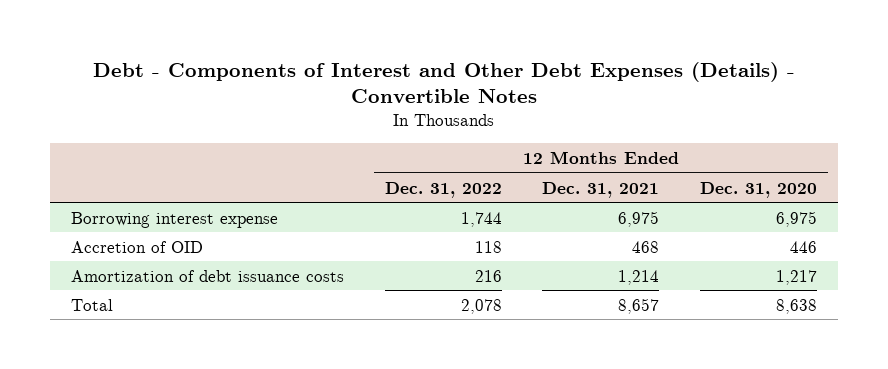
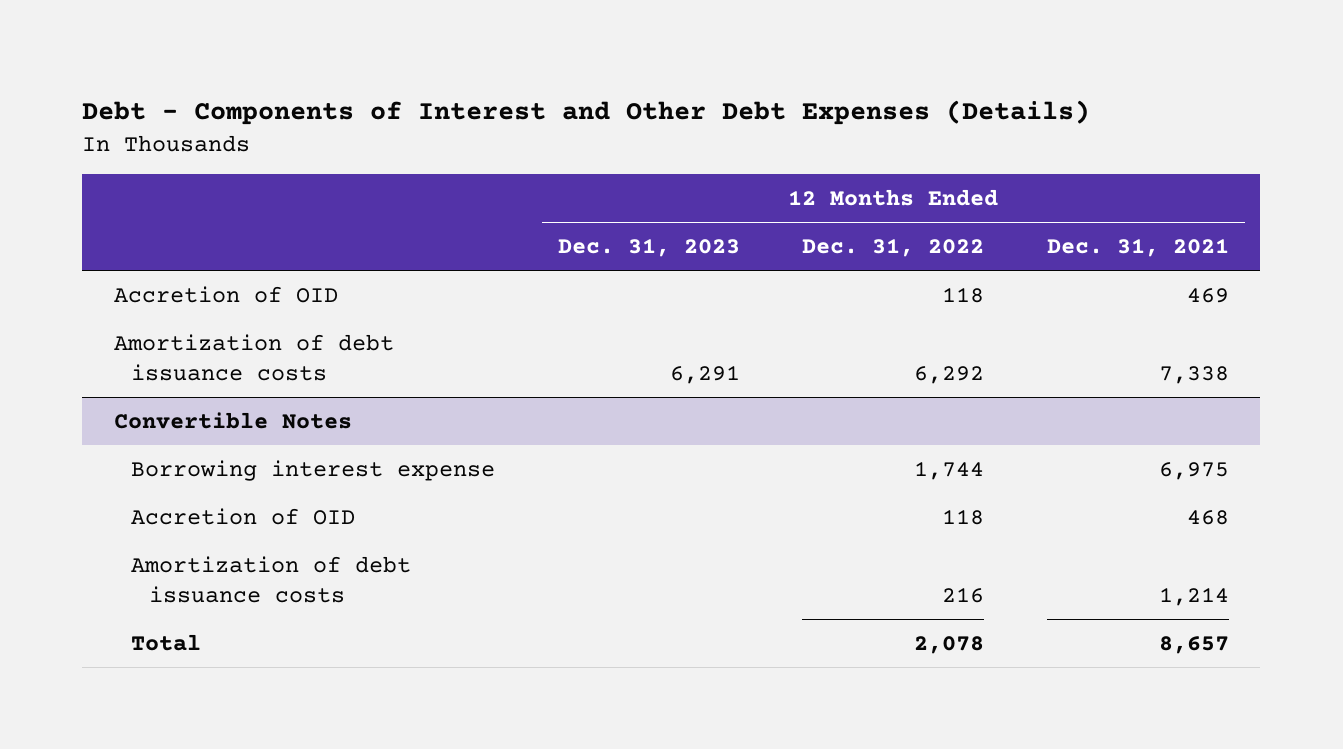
- Debt - Components of Interest and Other Debt Expenses (Details) - Convertible Notes
+ Debt - Components of Interest and Other Debt Expenses (Details)
- | 12 Months Ended Dec. 31, 2022 | 12 Months Ended Dec. 31, 2021 | 12 Months Ended Dec. 31, 2020
+ | 12 Months Ended Dec. 31, 2023 | 12 Months Ended Dec. 31, 2022 | 12 Months Ended Dec. 31, 2021
+ Accretion of OID | | 118 | 469
+ Amortization of debt issuance costs | 6,291 | 6,292 | 7,338
+ Convertible Notes

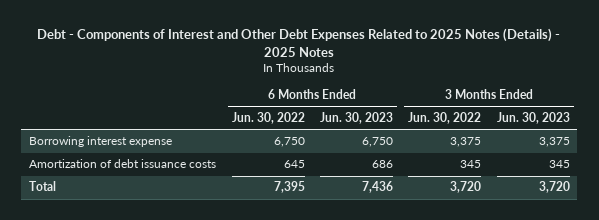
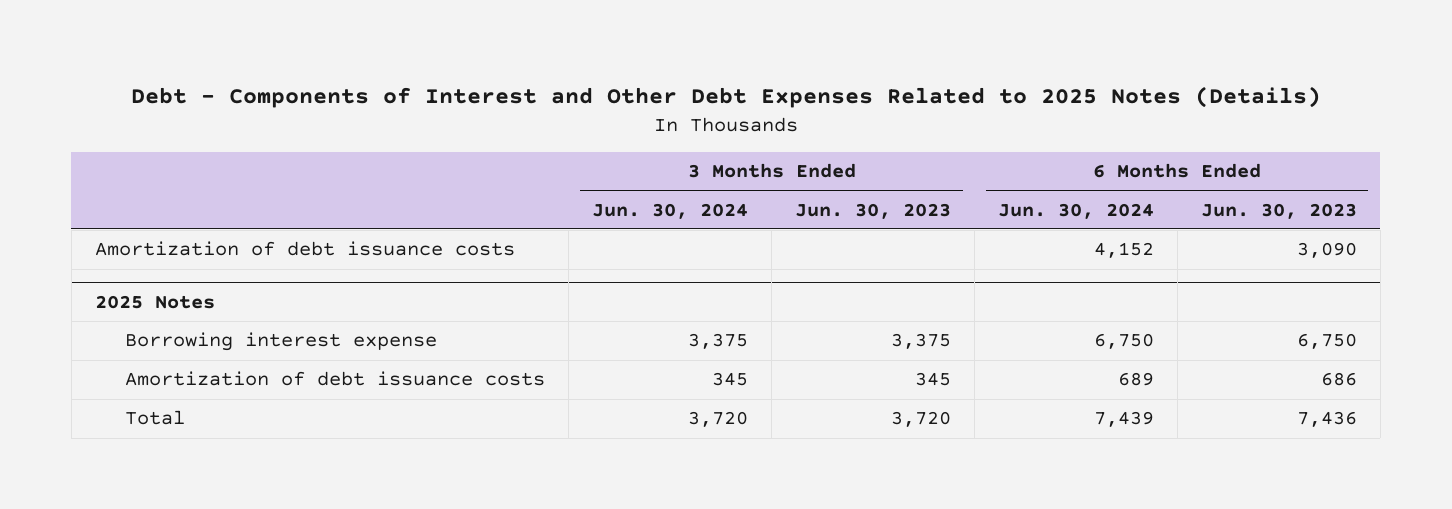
- Debt - Components of Interest and Other Debt Expenses Related to 2025 Notes (Details) - 2025 Notes
+ Debt - Components of Interest and Other Debt Expenses Related to 2025 Notes (Details)
- | 6 Months Ended Jun. 30, 2022 | 6 Months Ended Jun. 30, 2023 | 3 Months Ended Jun. 30, 2022 | 3 Months Ended Jun. 30, 2023
+ | 3 Months Ended Jun. 30, 2024 | 3 Months Ended Jun. 30, 2023 | 6 Months Ended Jun. 30, 2024 | 6 Months Ended Jun. 30, 2023
+ Amortization of debt issuance costs | | | 4,152 | 3,090
+ 2025 Notes

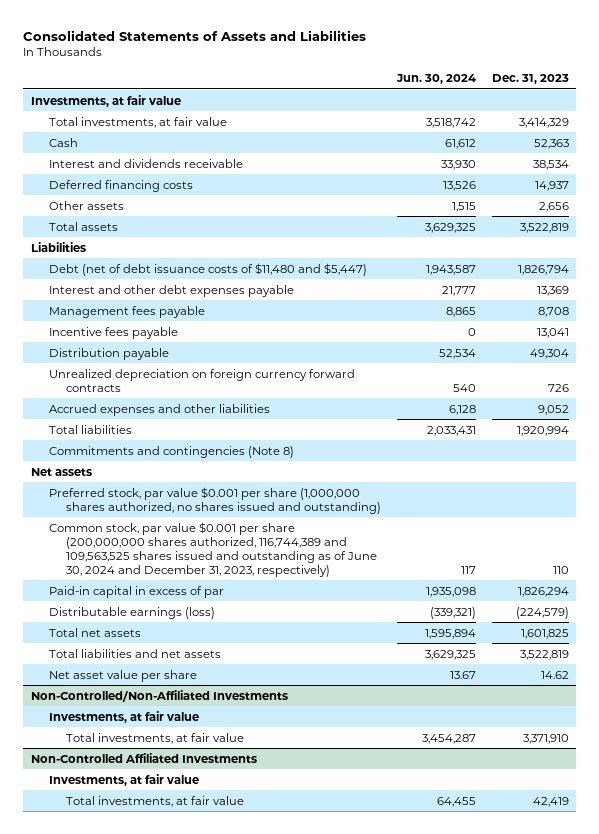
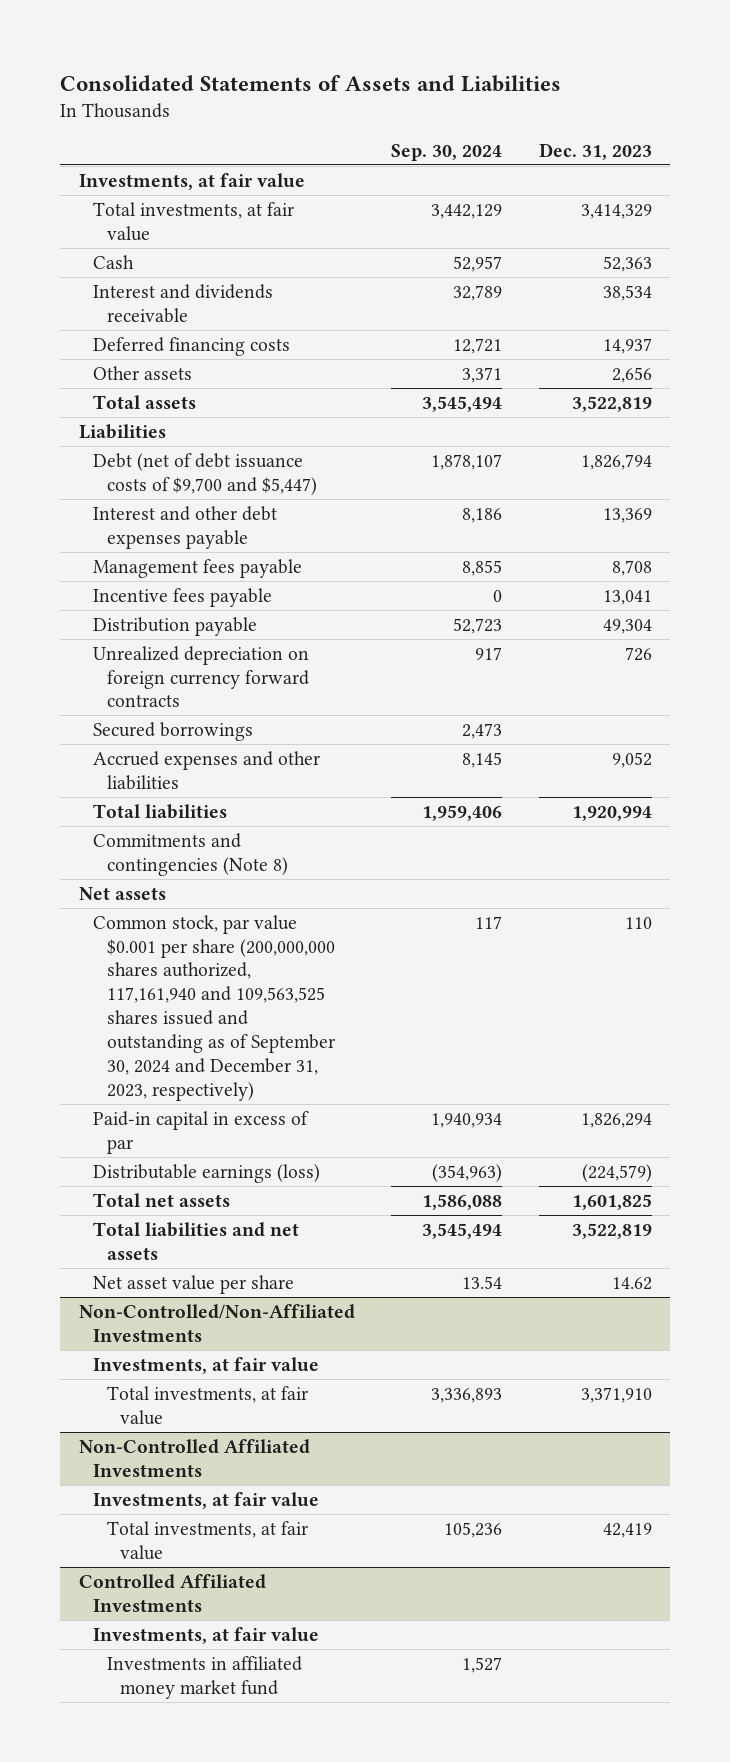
- | Jun. 30, 2024 | Dec. 31, 2023
+ | Sep. 30, 2024 | Dec. 31, 2023
- Debt (net of debt issuance costs of $11,480 and $5,447) | 1,943,587 | 1,826,794
+ Debt (net of debt issuance costs of $9,700 and $5,447) | 1,878,107 | 1,826,794
+ Secured borrowings | 2,473 |
- Preferred stock, par value $0.001 per share (1,000,000 shares authorized, no shares issued and outstanding)
- Common stock, par value $0.001 per share (200,000,000 shares authorized, 116,744,389 and 109,563,525 shares issued and outstanding as of June 30, 2024 and December 31, 2023, respectively) | 117 | 110
+ Common stock, par value $0.001 per share (200,000,000 shares authorized, 117,161,940 and 109,563,525 shares issued and outstanding as of September 30, 2024 and December 31, 2023, respectively) | 117 | 110
+ Controlled Affiliated Investments
+ Investments, at fair value
+ Investments in affiliated money market fund | 1,527 |

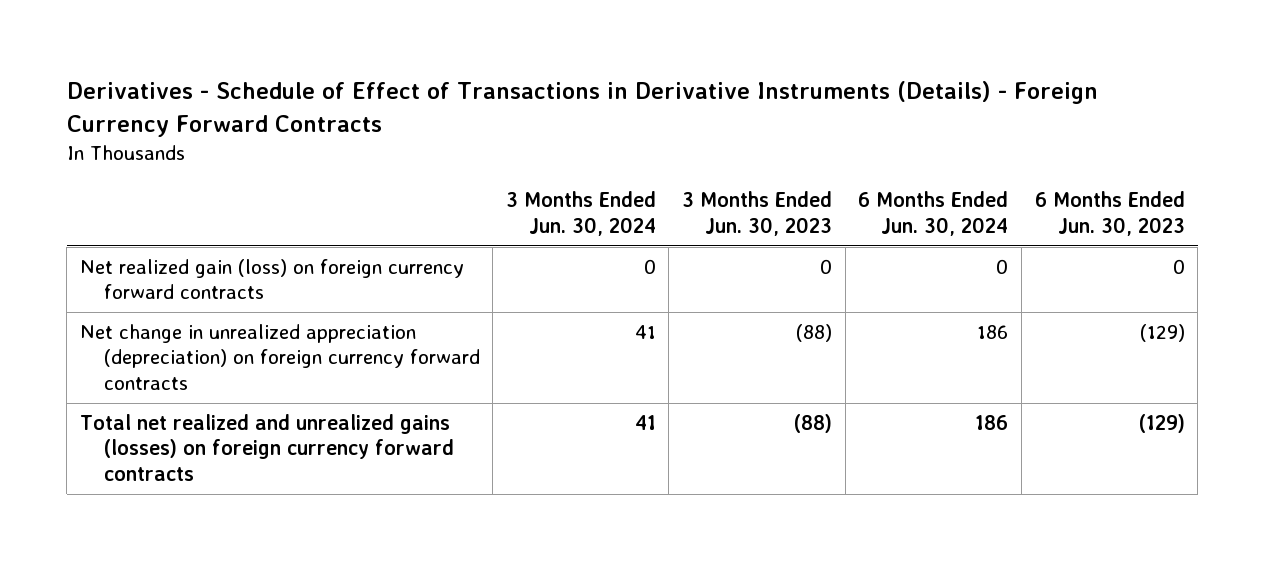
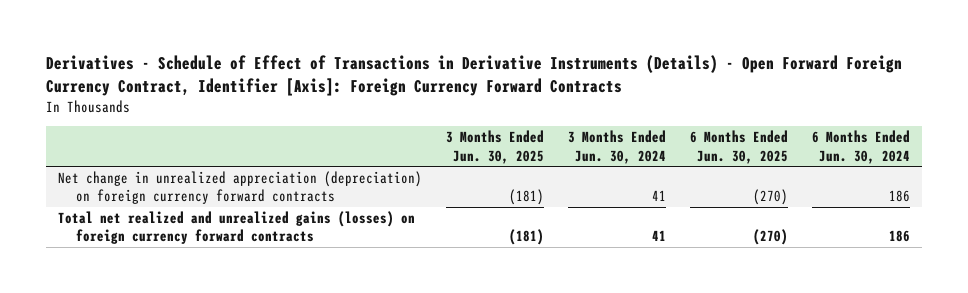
- Derivatives - Schedule of Effect of Transactions in Derivative Instruments (Details) - Foreign Currency Forward Contracts
+ Derivatives - Schedule of Effect of Transactions in Derivative Instruments (Details) - Open Forward Foreign Currency Contract, Identifier [Axis]: Foreign Currency Forward Contracts
- | 3 Months Ended Jun. 30, 2024 | 3 Months Ended Jun. 30, 2023 | 6 Months Ended Jun. 30, 2024 | 6 Months Ended Jun. 30, 2023
+ | 3 Months Ended Jun. 30, 2025 | 3 Months Ended Jun. 30, 2024 | 6 Months Ended Jun. 30, 2025 | 6 Months Ended Jun. 30, 2024
- Net realized gain (loss) on foreign currency forward contracts | 0 | 0 | 0 | 0

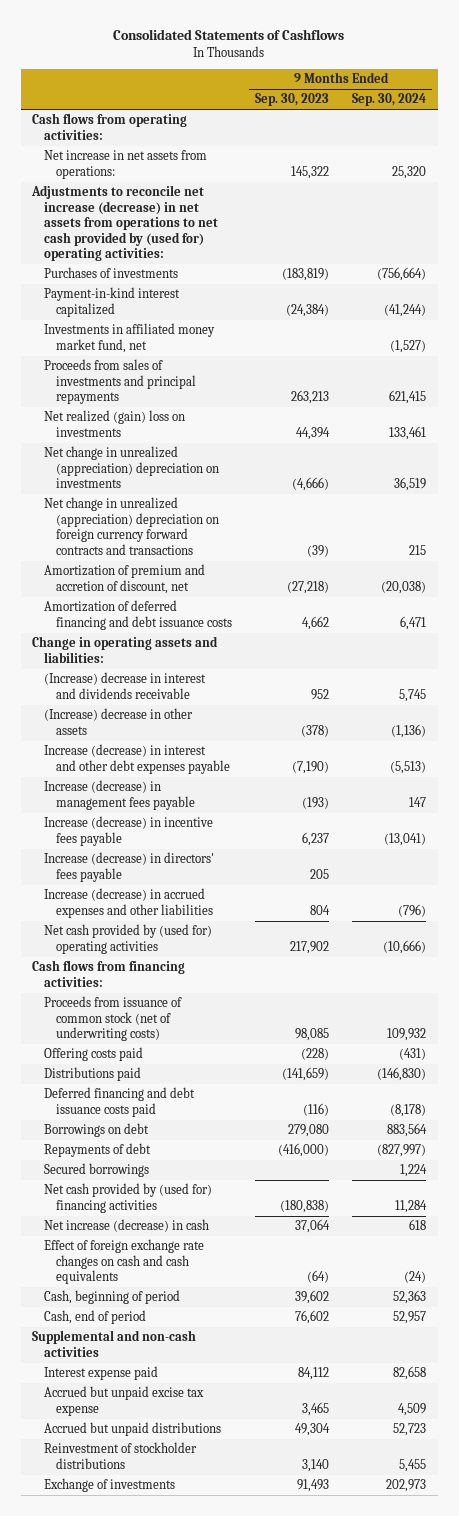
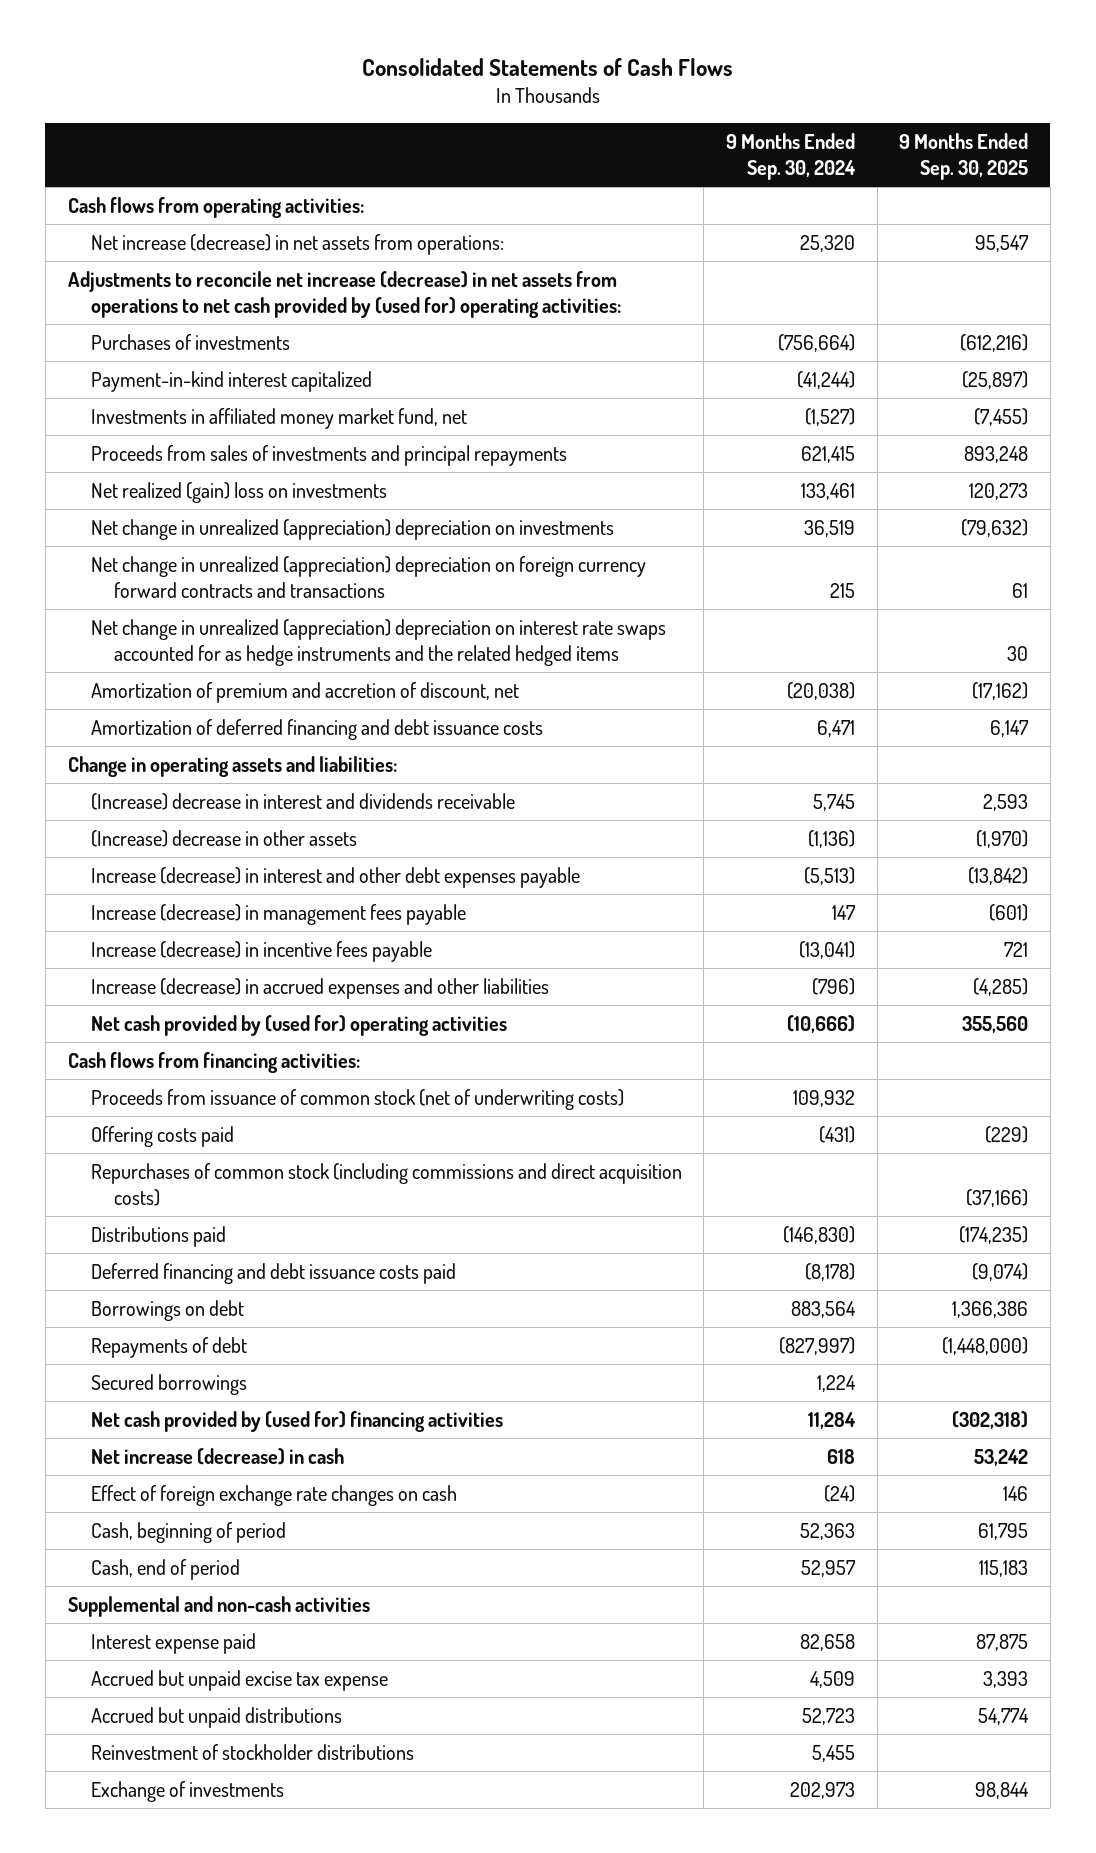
- Consolidated Statements of Cashflows
+ Consolidated Statements of Cash Flows
- | 9 Months Ended Sep. 30, 2023 | 9 Months Ended Sep. 30, 2024
+ | 9 Months Ended Sep. 30, 2024 | 9 Months Ended Sep. 30, 2025
- Net increase in net assets from operations: | 145,322 | 25,320
+ Net increase (decrease) in net assets from operations: | 25,320 | 95,547
+ Net change in unrealized (appreciation) depreciation on interest rate swaps accounted for as hedge instruments and the related hedged items | | 30
- Increase (decrease) in directors' fees payable | 205 |
+ Repurchases of common stock (including commissions and direct acquisition costs) | | (37,166)
- Effect of foreign exchange rate changes on cash and cash equivalents | (64) | (24)
+ Effect of foreign exchange rate changes on cash | (24) | 146

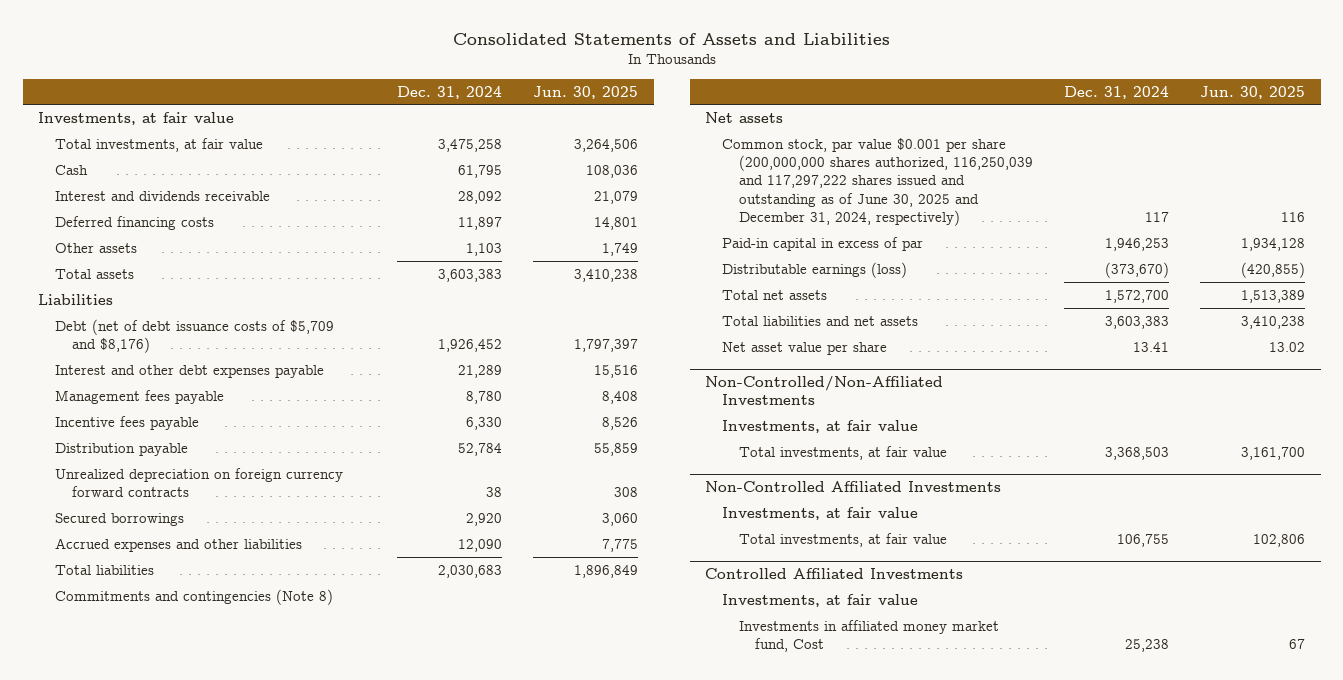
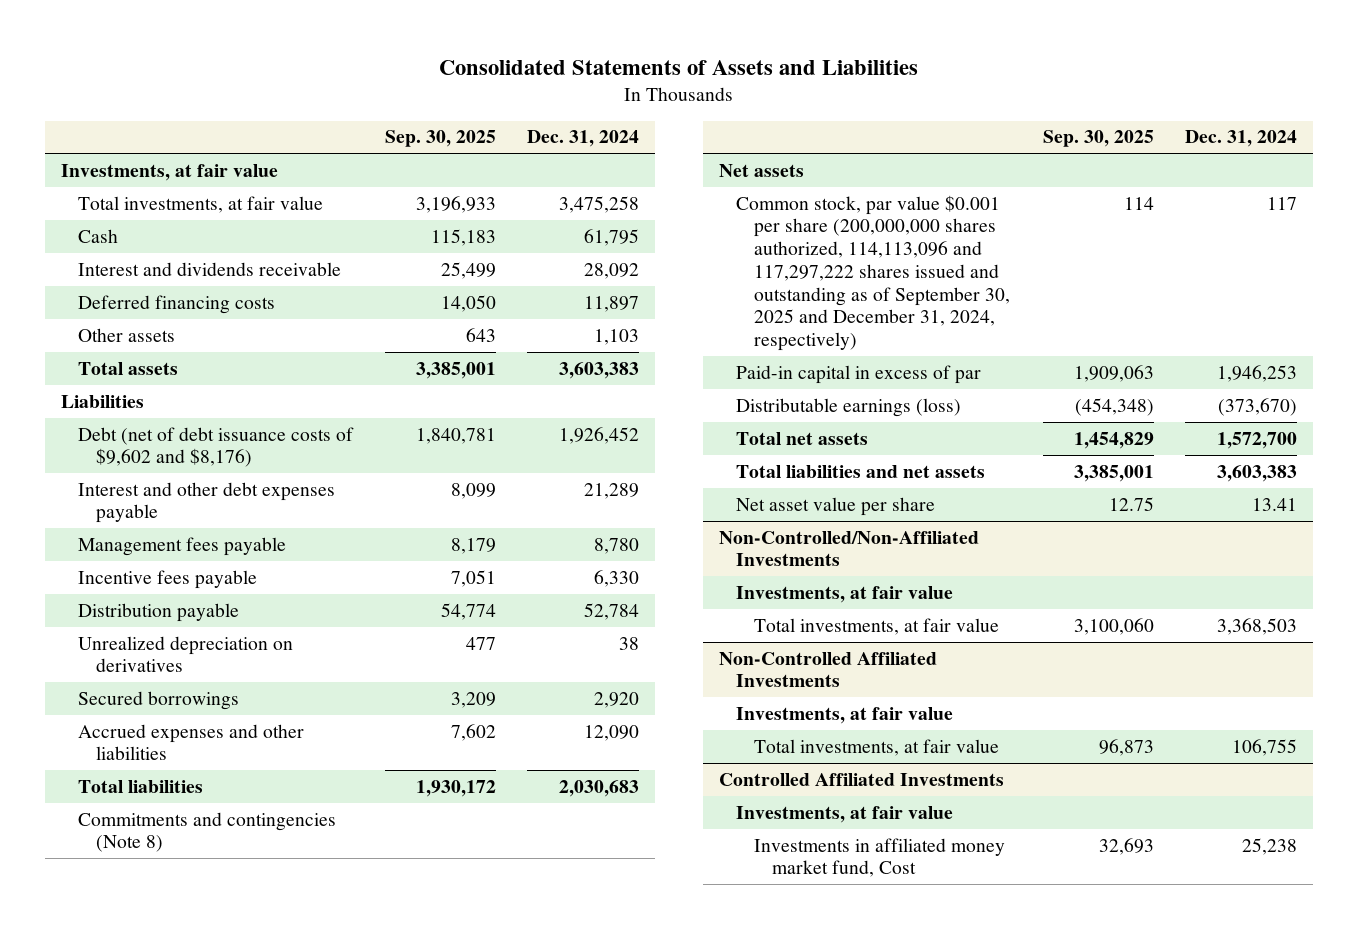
- | Dec. 31, 2024 | Jun. 30, 2025
+ | Sep. 30, 2025 | Dec. 31, 2024
- Debt (net of debt issuance costs of $5,709 and $8,176) | 1,926,452 | 1,797,397
+ Debt (net of debt issuance costs of $9,602 and $8,176) | 1,840,781 | 1,926,452
- Unrealized depreciation on foreign currency forward contracts | 38 | 308
+ Unrealized depreciation on derivatives | 477 | 38
- Common stock, par value $0.001 per share (200,000,000 shares authorized, 116,250,039 and 117,297,222 shares issued and outstanding as of June 30, 2025 and December 31, 2024, respectively) | 117 | 116
+ Common stock, par value $0.001 per share (200,000,000 shares authorized, 114,113,096 and 117,297,222 shares issued and outstanding as of September 30, 2025 and December 31, 2024, respectively) | 114 | 117

